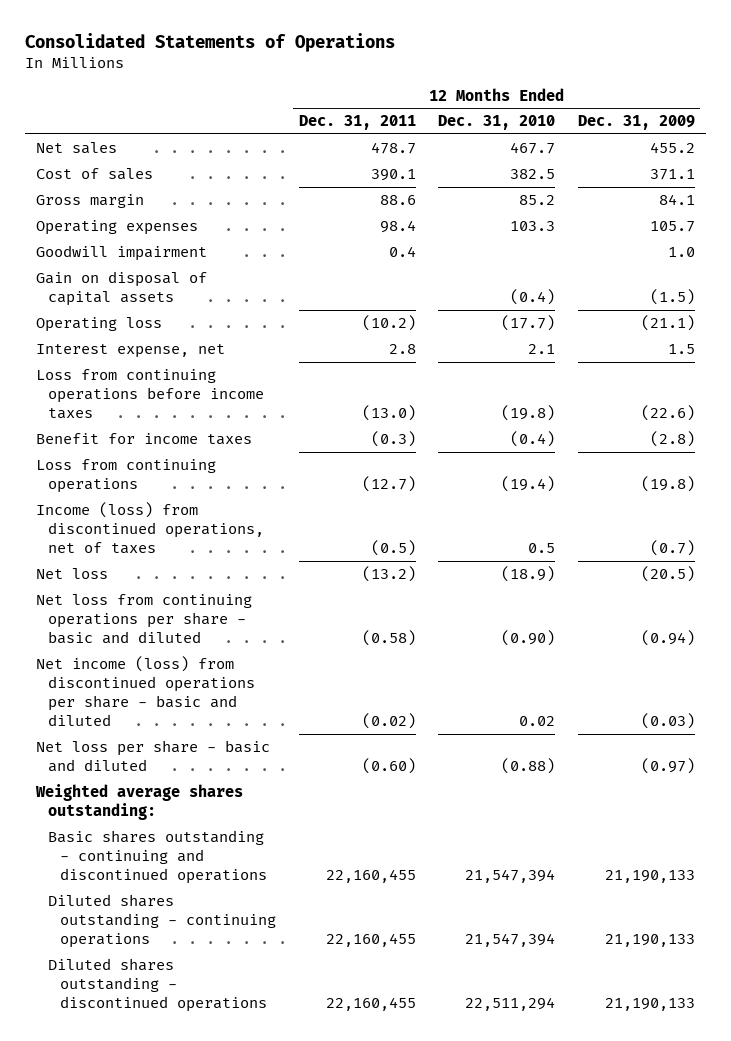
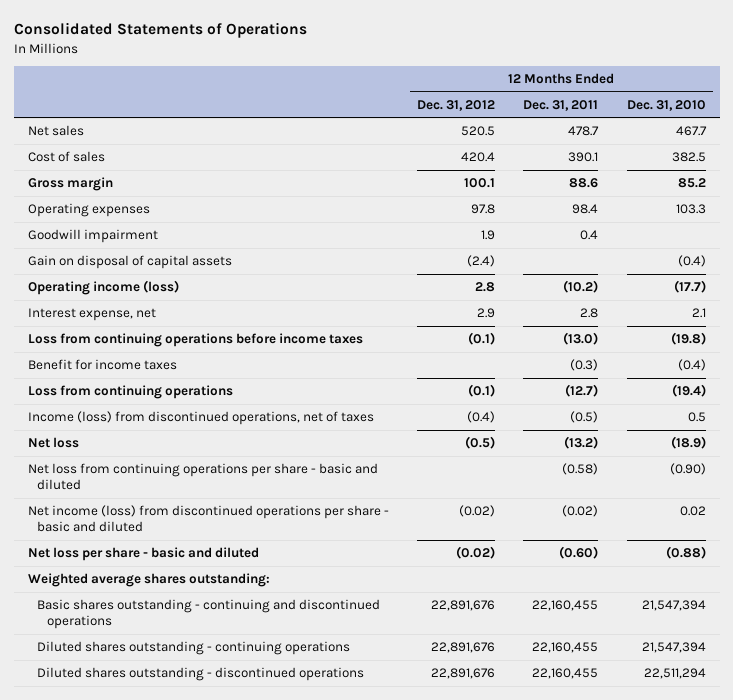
- | 12 Months Ended Dec. 31, 2011 | 12 Months Ended Dec. 31, 2010 | 12 Months Ended Dec. 31, 2009
+ | 12 Months Ended Dec. 31, 2012 | 12 Months Ended Dec. 31, 2011 | 12 Months Ended Dec. 31, 2010
- Operating loss | (10.2) | (17.7) | (21.1)
+ Operating income (loss) | 2.8 | (10.2) | (17.7)

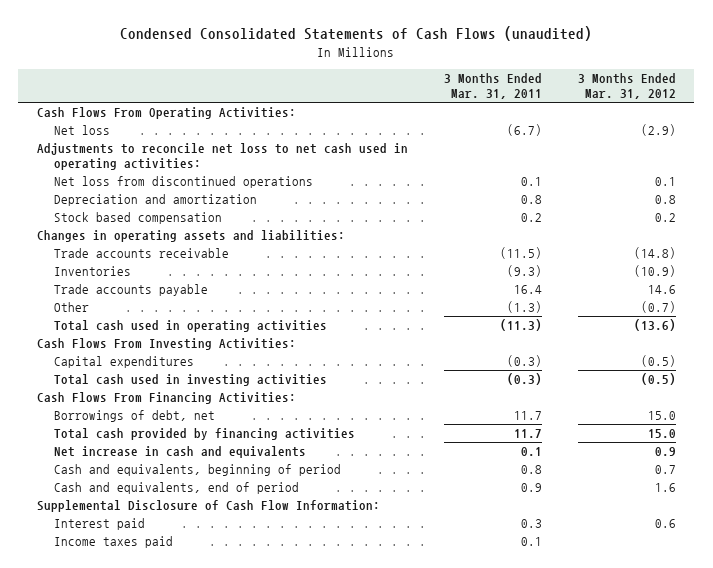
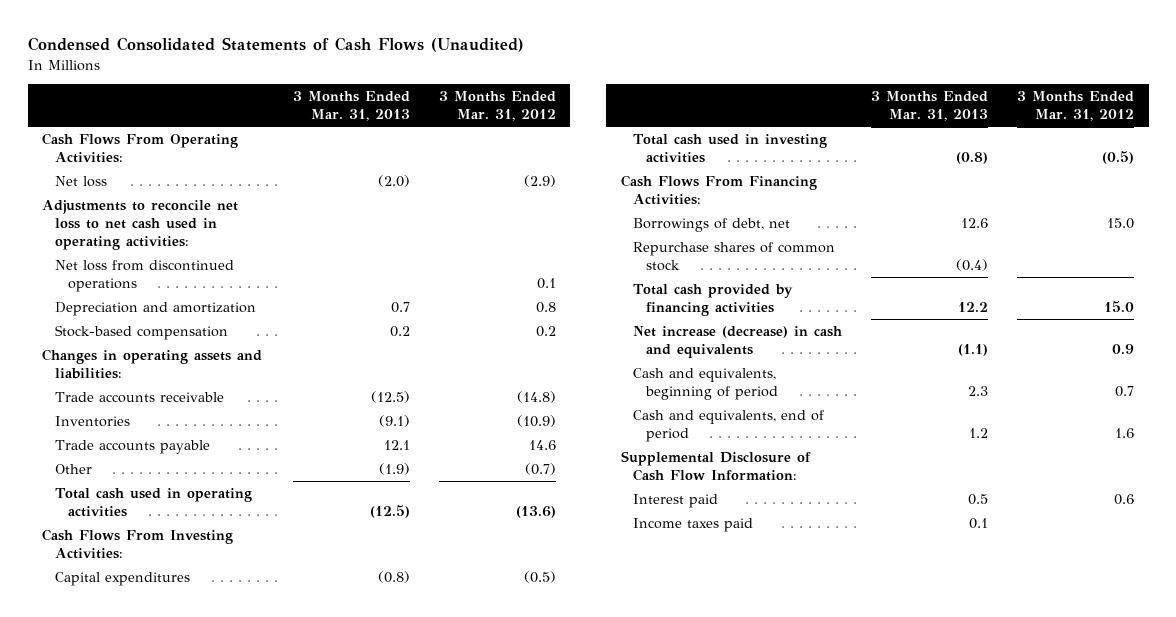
- Condensed Consolidated Statements of Cash Flows (unaudited)
+ Condensed Consolidated Statements of Cash Flows (Unaudited)
- | 3 Months Ended Mar. 31, 2011 | 3 Months Ended Mar. 31, 2012
+ | 3 Months Ended Mar. 31, 2013 | 3 Months Ended Mar. 31, 2012
- Stock based compensation | 0.2 | 0.2
+ Stock-based compensation | 0.2 | 0.2
+ Repurchase shares of common stock | (0.4) |
- Net increase in cash and equivalents | 0.1 | 0.9
+ Net increase (decrease) in cash and equivalents | (1.1) | 0.9

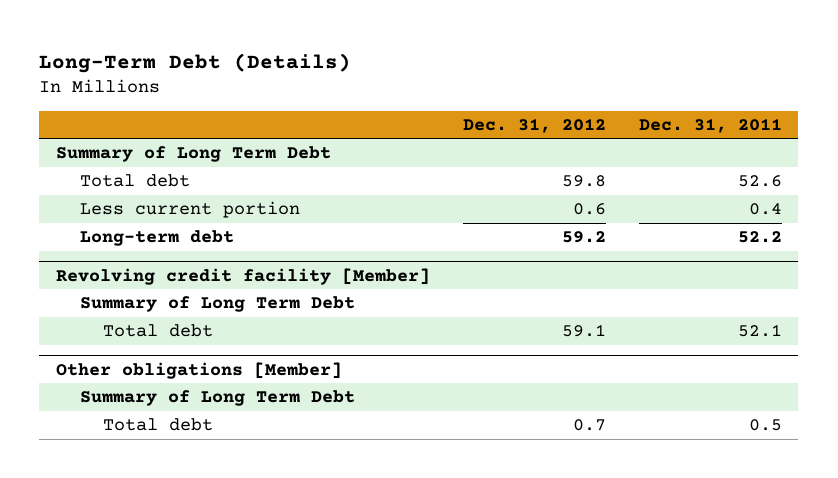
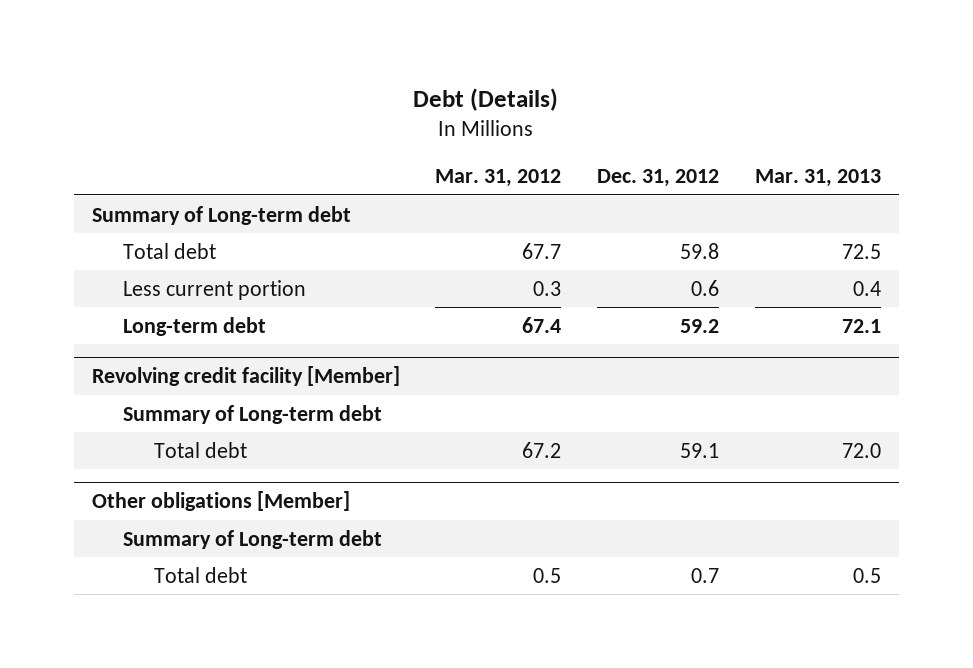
- Long-Term Debt (Details)
+ Debt (Details)
- | Dec. 31, 2012 | Dec. 31, 2011
+ | Mar. 31, 2012 | Dec. 31, 2012 | Mar. 31, 2013
- Summary of Long Term Debt
+ Summary of Long-term debt
@ Revolving credit facility [Member]
- Summary of Long Term Debt
+ Summary of Long-term debt
@ Other obligations [Member]
- Summary of Long Term Debt
+ Summary of Long-term debt

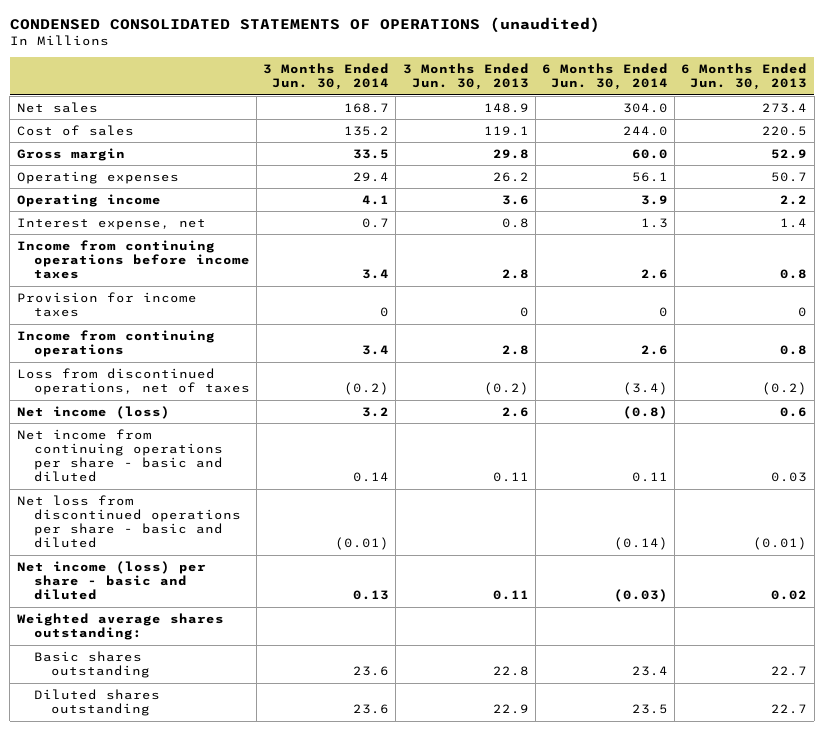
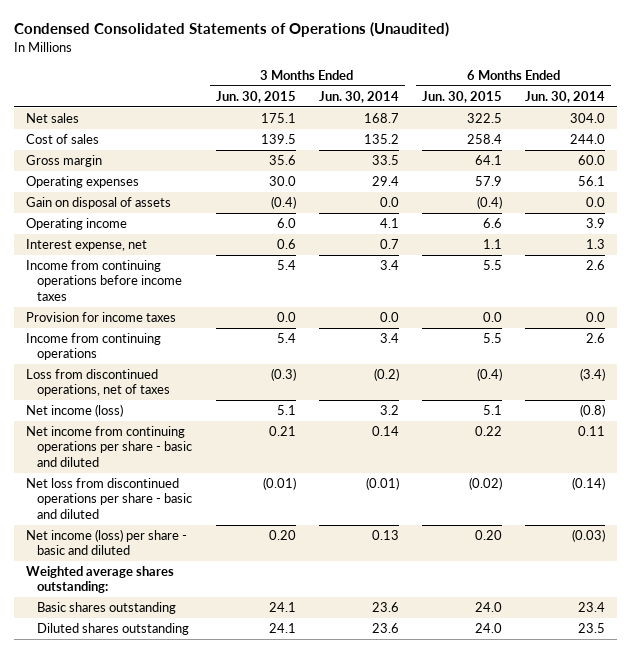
- CONDENSED CONSOLIDATED STATEMENTS OF OPERATIONS (unaudited)
+ Condensed Consolidated Statements of Operations (Unaudited)
- | 3 Months Ended Jun. 30, 2014 | 3 Months Ended Jun. 30, 2013 | 6 Months Ended Jun. 30, 2014 | 6 Months Ended Jun. 30, 2013
+ | 3 Months Ended Jun. 30, 2015 | 3 Months Ended Jun. 30, 2014 | 6 Months Ended Jun. 30, 2015 | 6 Months Ended Jun. 30, 2014
+ Gain on disposal of assets | (0.4) | 0.0 | (0.4) | 0.0
- Provision for income taxes | 0 | 0 | 0 | 0
+ Provision for income taxes | 0.0 | 0.0 | 0.0 | 0.0

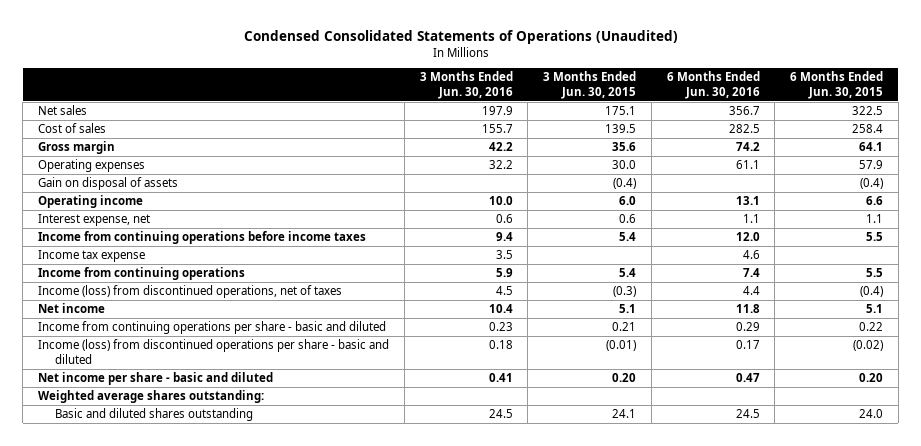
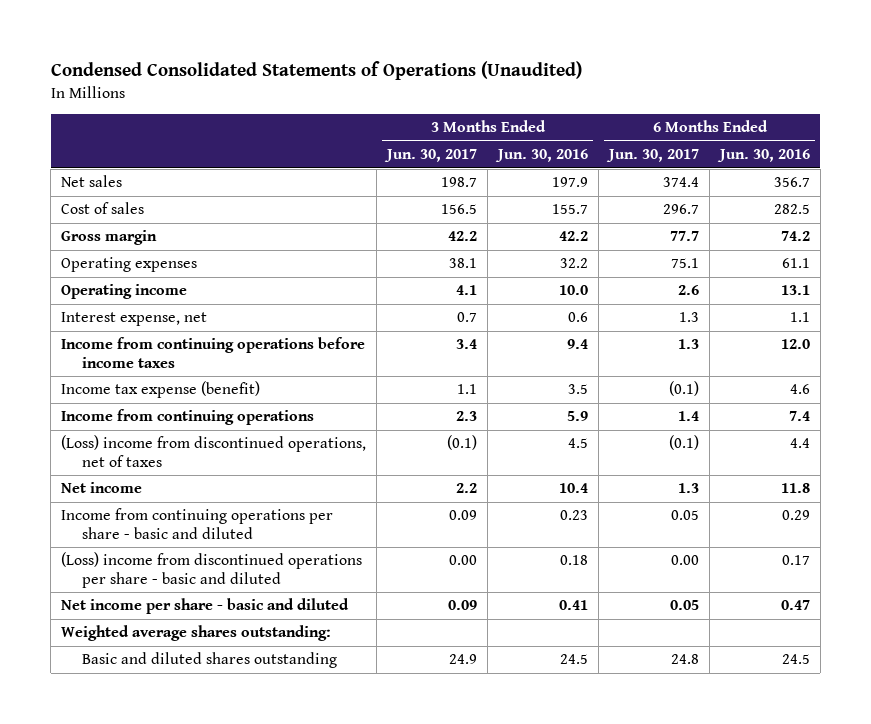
- | 3 Months Ended Jun. 30, 2016 | 3 Months Ended Jun. 30, 2015 | 6 Months Ended Jun. 30, 2016 | 6 Months Ended Jun. 30, 2015
+ | 3 Months Ended Jun. 30, 2017 | 3 Months Ended Jun. 30, 2016 | 6 Months Ended Jun. 30, 2017 | 6 Months Ended Jun. 30, 2016
- Gain on disposal of assets | | (0.4) | | (0.4)
- Income tax expense | 3.5 | | 4.6 |
+ Income tax expense (benefit) | 1.1 | 3.5 | (0.1) | 4.6
- Income (loss) from discontinued operations, net of taxes | 4.5 | (0.3) | 4.4 | (0.4)
+ (Loss) income from discontinued operations, net of taxes | (0.1) | 4.5 | (0.1) | 4.4
- Income (loss) from discontinued operations per share - basic and diluted | 0.18 | (0.01) | 0.17 | (0.02)
+ (Loss) income from discontinued operations per share - basic and diluted | 0.00 | 0.18 | 0.00 | 0.17

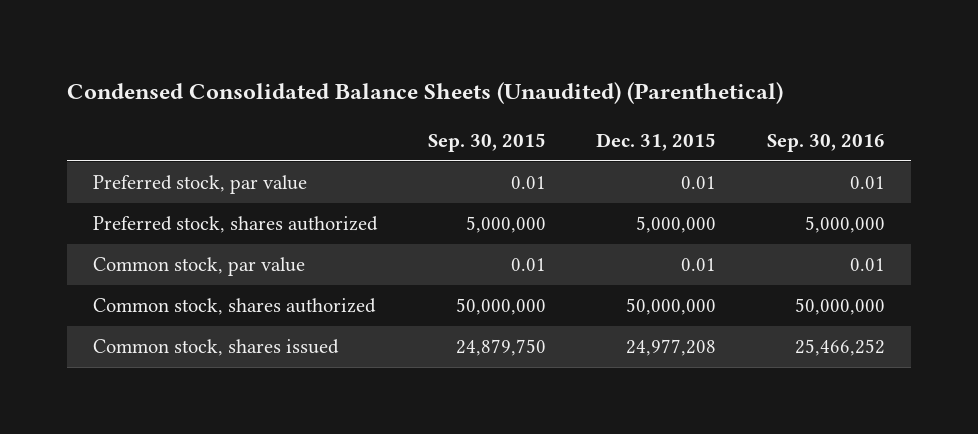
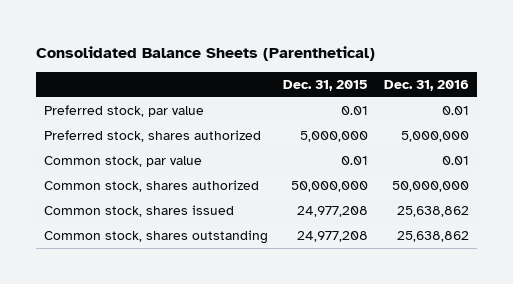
- Condensed Consolidated Balance Sheets (Unaudited) (Parenthetical)
+ Consolidated Balance Sheets (Parenthetical)
- | Sep. 30, 2015 | Dec. 31, 2015 | Sep. 30, 2016
+ | Dec. 31, 2015 | Dec. 31, 2016
+ Common stock, shares outstanding | 24,977,208 | 25,638,862

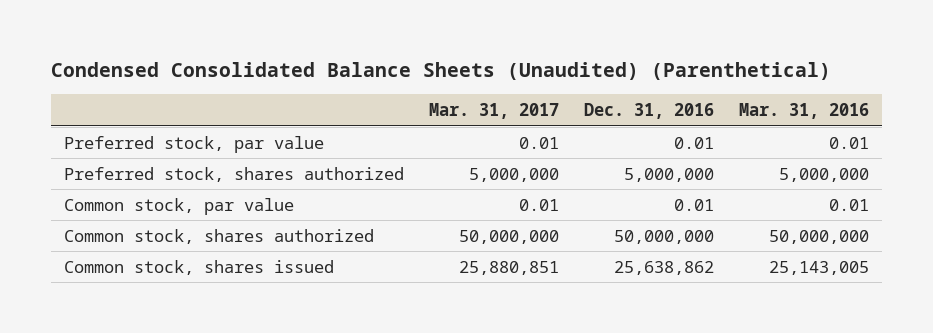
- Consolidated Balance Sheets (Parenthetical)
+ Condensed Consolidated Balance Sheets (Unaudited) (Parenthetical)
- | Dec. 31, 2015 | Dec. 31, 2016
+ | Mar. 31, 2017 | Dec. 31, 2016 | Mar. 31, 2016
- Common stock, shares outstanding | 24,977,208 | 25,638,862

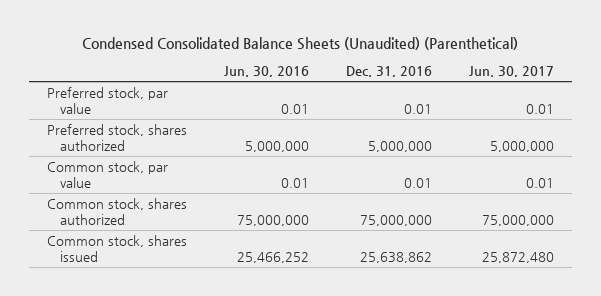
- | Mar. 31, 2017 | Dec. 31, 2016 | Mar. 31, 2016
+ | Jun. 30, 2016 | Dec. 31, 2016 | Jun. 30, 2017
- Common stock, shares authorized | 50,000,000 | 50,000,000 | 50,000,000
+ Common stock, shares authorized | 75,000,000 | 75,000,000 | 75,000,000

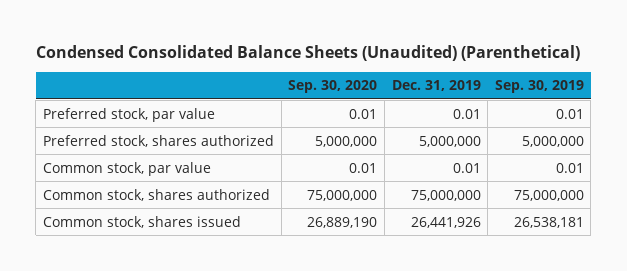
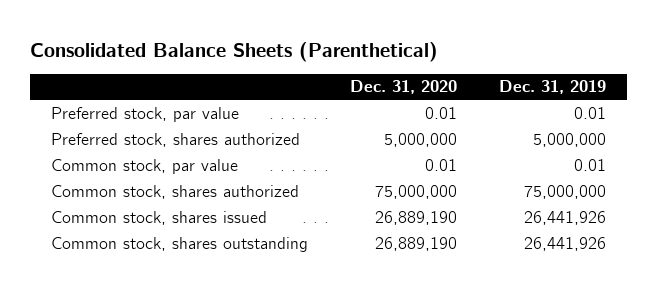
- Condensed Consolidated Balance Sheets (Unaudited) (Parenthetical)
+ Consolidated Balance Sheets (Parenthetical)
- | Sep. 30, 2020 | Dec. 31, 2019 | Sep. 30, 2019
+ | Dec. 31, 2020 | Dec. 31, 2019
+ Common stock, shares outstanding | 26,889,190 | 26,441,926

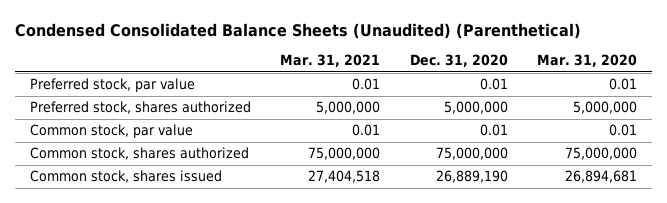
- Consolidated Balance Sheets (Parenthetical)
+ Condensed Consolidated Balance Sheets (Unaudited) (Parenthetical)
- | Dec. 31, 2020 | Dec. 31, 2019
+ | Mar. 31, 2021 | Dec. 31, 2020 | Mar. 31, 2020
- Common stock, shares outstanding | 26,889,190 | 26,441,926

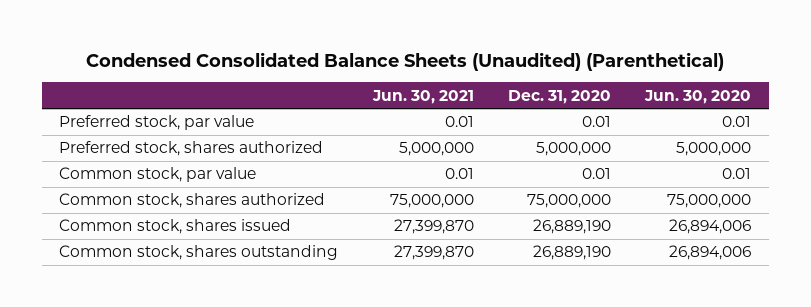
- | Mar. 31, 2021 | Dec. 31, 2020 | Mar. 31, 2020
+ | Jun. 30, 2021 | Dec. 31, 2020 | Jun. 30, 2020
+ Common stock, shares outstanding | 27,399,870 | 26,889,190 | 26,894,006

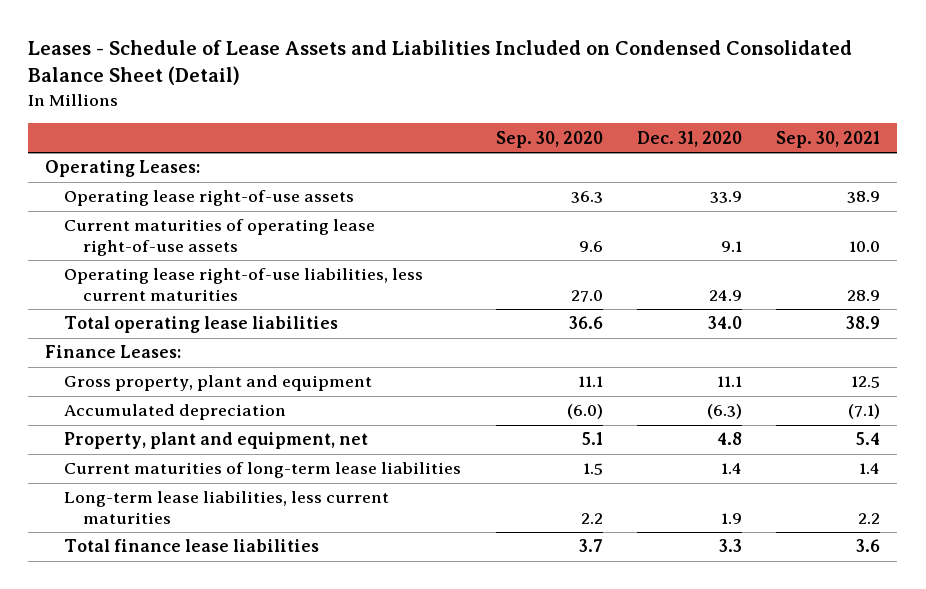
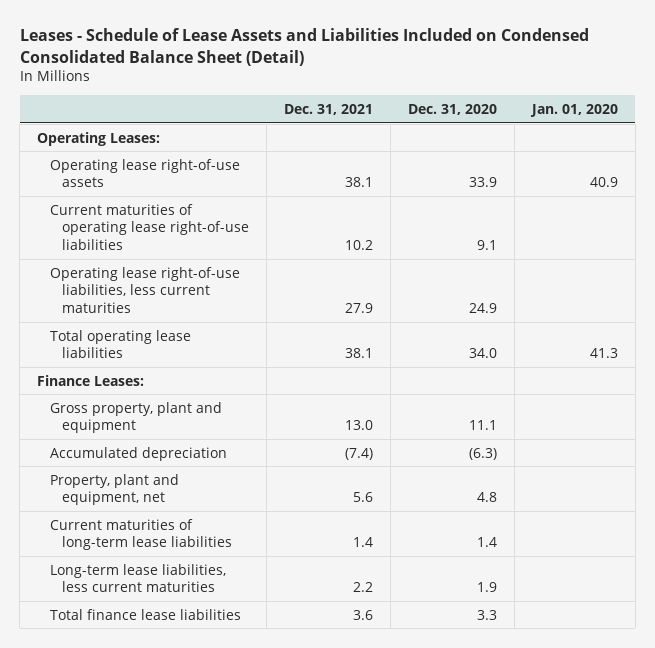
- | Sep. 30, 2020 | Dec. 31, 2020 | Sep. 30, 2021
+ | Dec. 31, 2021 | Dec. 31, 2020 | Jan. 01, 2020
- Current maturities of operating lease right-of-use assets | 9.6 | 9.1 | 10.0
+ Current maturities of operating lease right-of-use liabilities | 10.2 | 9.1 |

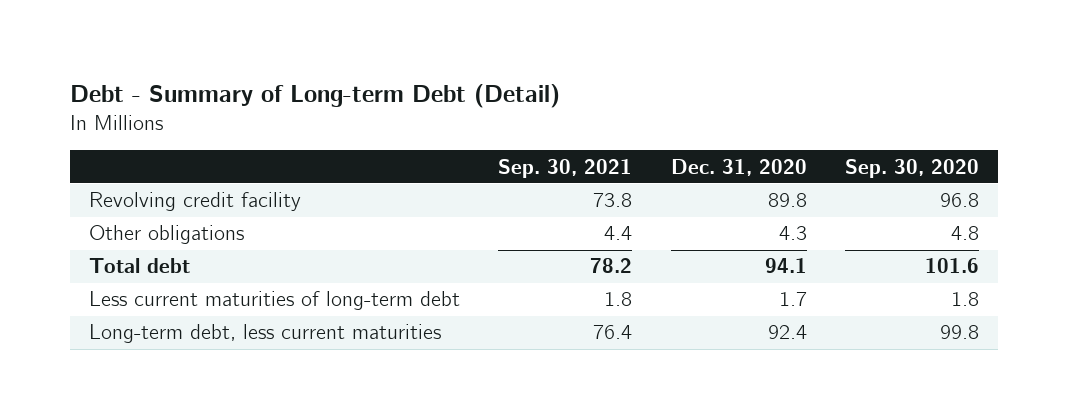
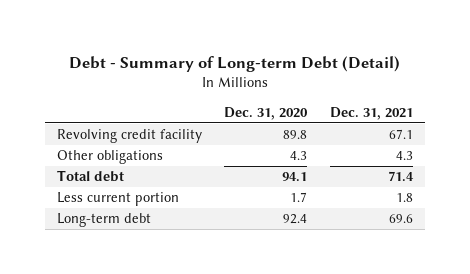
- | Sep. 30, 2021 | Dec. 31, 2020 | Sep. 30, 2020
+ | Dec. 31, 2020 | Dec. 31, 2021
- Less current maturities of long-term debt | 1.8 | 1.7 | 1.8
- Long-term debt, less current maturities | 76.4 | 92.4 | 99.8
+ Less current portion | 1.7 | 1.8
+ Long-term debt | 92.4 | 69.6

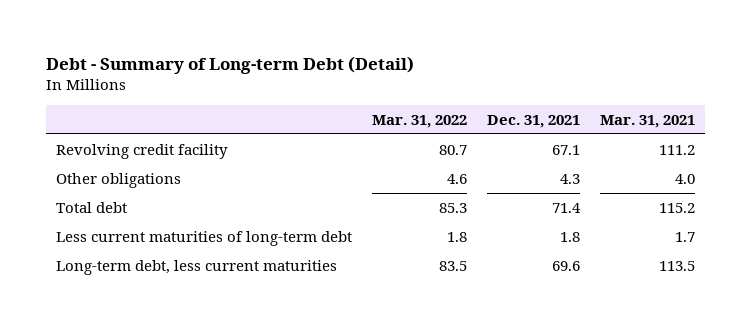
- | Dec. 31, 2020 | Dec. 31, 2021
+ | Mar. 31, 2022 | Dec. 31, 2021 | Mar. 31, 2021
- Less current portion | 1.7 | 1.8
- Long-term debt | 92.4 | 69.6
+ Less current maturities of long-term debt | 1.8 | 1.8 | 1.7
+ Long-term debt, less current maturities | 83.5 | 69.6 | 113.5

